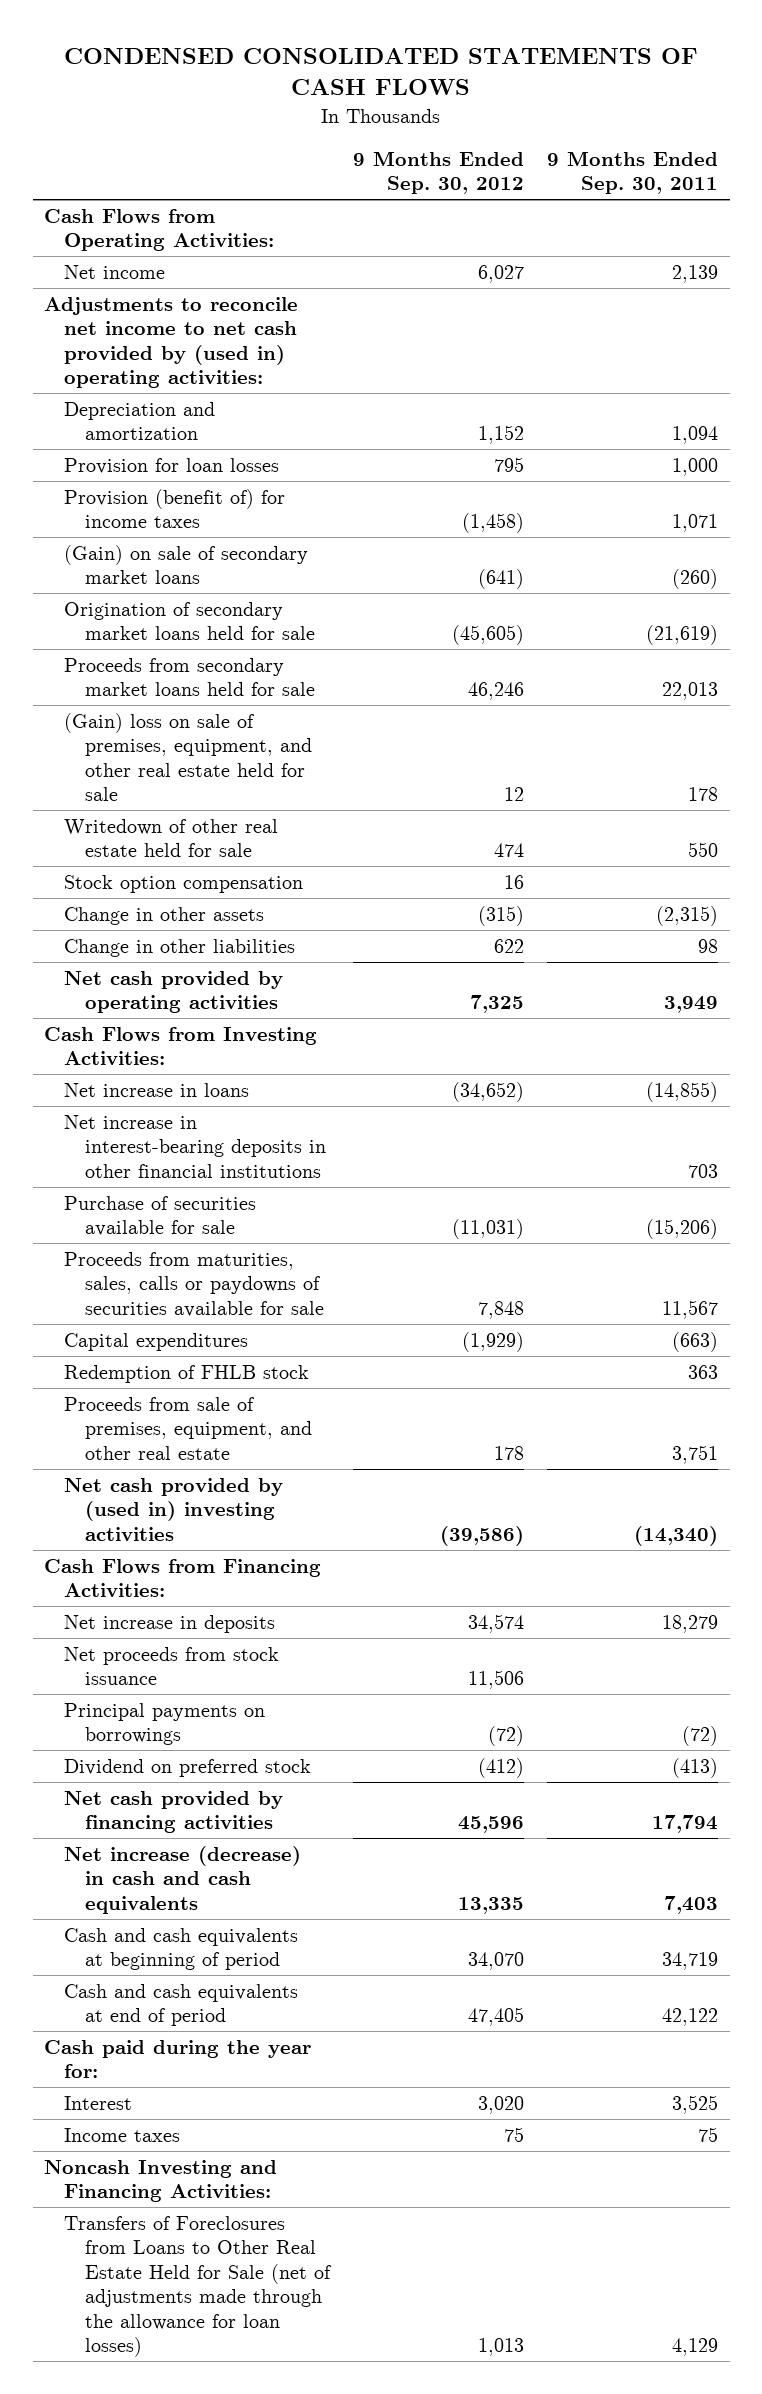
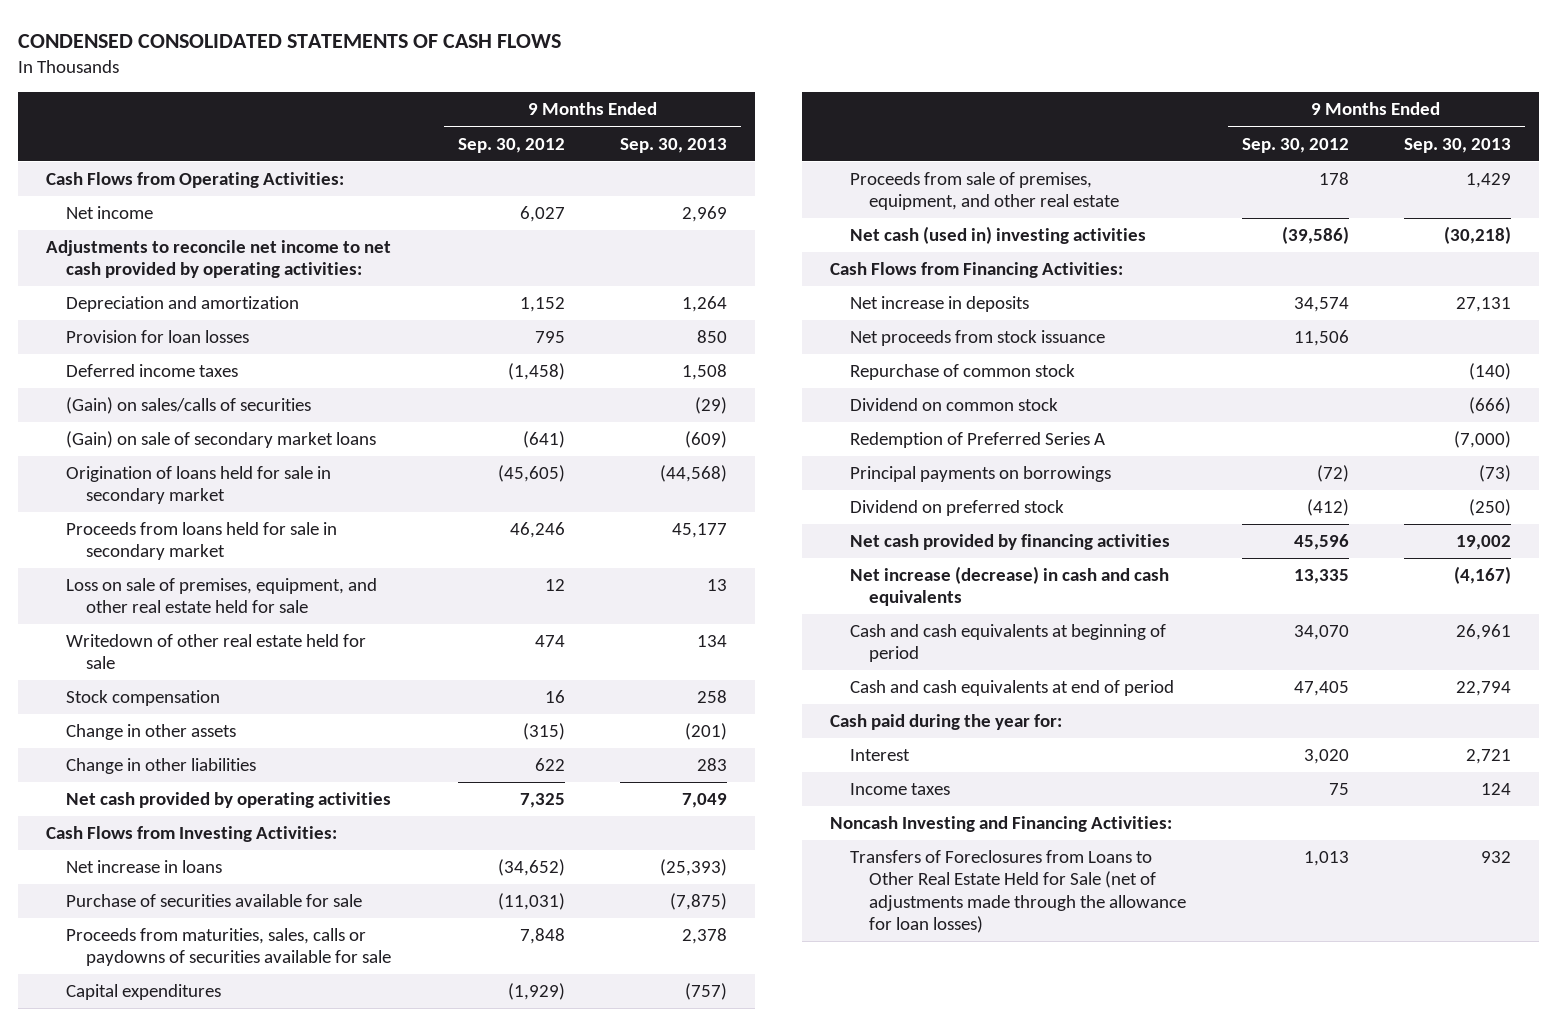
- | 9 Months Ended Sep. 30, 2012 | 9 Months Ended Sep. 30, 2011
+ | 9 Months Ended Sep. 30, 2012 | 9 Months Ended Sep. 30, 2013
- Adjustments to reconcile net income to net cash provided by (used in) operating activities:
+ Adjustments to reconcile net income to net cash provided by operating activities:
- Provision (benefit of) for income taxes | (1,458) | 1,071
+ Deferred income taxes | (1,458) | 1,508
+ (Gain) on sales/calls of securities | | (29)
- Origination of secondary market loans held for sale | (45,605) | (21,619)
- Proceeds from secondary market loans held for sale | 46,246 | 22,013
- (Gain) loss on sale of premises, equipment, and other real estate held for sale | 12 | 178
+ Origination of loans held for sale in secondary market | (45,605) | (44,568)
+ Proceeds from loans held for sale in secondary market | 46,246 | 45,177
+ Loss on sale of premises, equipment, and other real estate held for sale | 12 | 13
- Stock option compensation | 16 |
+ Stock compensation | 16 | 258
- Net increase in interest-bearing deposits in other financial institutions | | 703
- Redemption of FHLB stock | | 363
- Net cash provided by (used in) investing activities | (39,586) | (14,340)
+ Net cash (used in) investing activities | (39,586) | (30,218)
+ Repurchase of common stock | | (140)
+ Dividend on common stock | | (666)
+ Redemption of Preferred Series A | | (7,000)

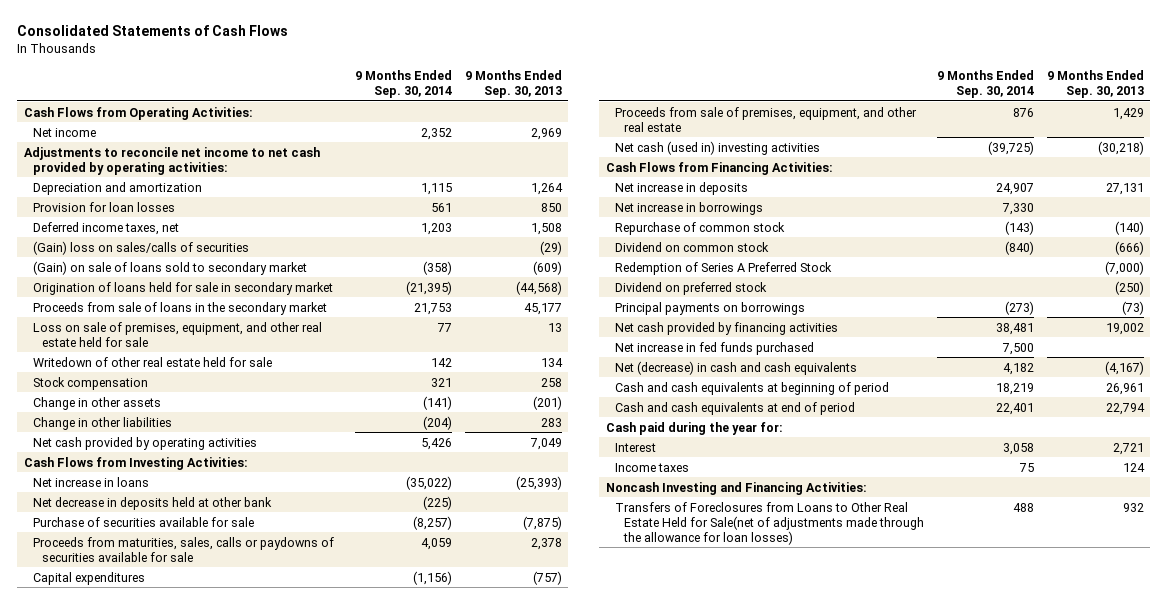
- CONDENSED CONSOLIDATED STATEMENTS OF CASH FLOWS
+ Consolidated Statements of Cash Flows
- | 9 Months Ended Sep. 30, 2012 | 9 Months Ended Sep. 30, 2013
+ | 9 Months Ended Sep. 30, 2014 | 9 Months Ended Sep. 30, 2013
- Deferred income taxes | (1,458) | 1,508
- (Gain) on sales/calls of securities | | (29)
- (Gain) on sale of secondary market loans | (641) | (609)
+ Deferred income taxes, net | 1,203 | 1,508
+ (Gain) loss on sales/calls of securities | | (29)
+ (Gain) on sale of loans sold to secondary market | (358) | (609)
- Proceeds from loans held for sale in secondary market | 46,246 | 45,177
+ Proceeds from sale of loans in the secondary market | 21,753 | 45,177
+ Net decrease in deposits held at other bank | (225) |
- Net proceeds from stock issuance | 11,506 |
+ Net increase in borrowings | 7,330 |
- Redemption of Preferred Series A | | (7,000)
+ Redemption of Series A Preferred Stock | | (7,000)
moved down: Principal payments on borrowings | (273) | (73)
- Net increase (decrease) in cash and cash equivalents | 13,335 | (4,167)
+ Net increase in fed funds purchased | 7,500 |
+ Net (decrease) in cash and cash equivalents | 4,182 | (4,167)
- Transfers of Foreclosures from Loans to Other Real Estate Held for Sale (net of adjustments made through the allowance for loan losses) | 1,013 | 932
+ Transfers of Foreclosures from Loans to Other Real Estate Held for Sale(net of adjustments made through the allowance for loan losses) | 488 | 932

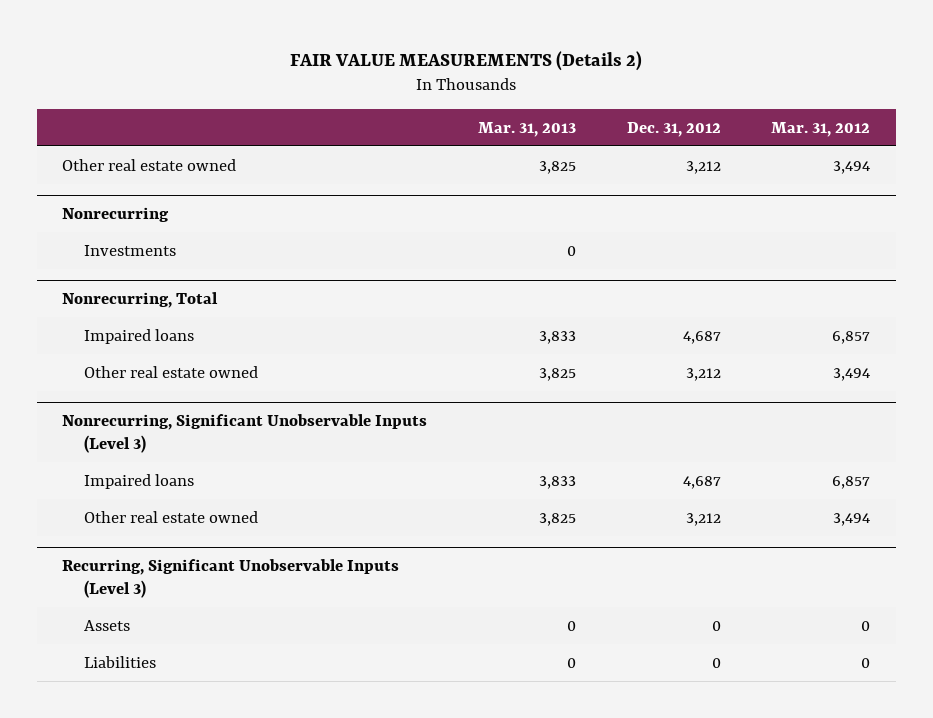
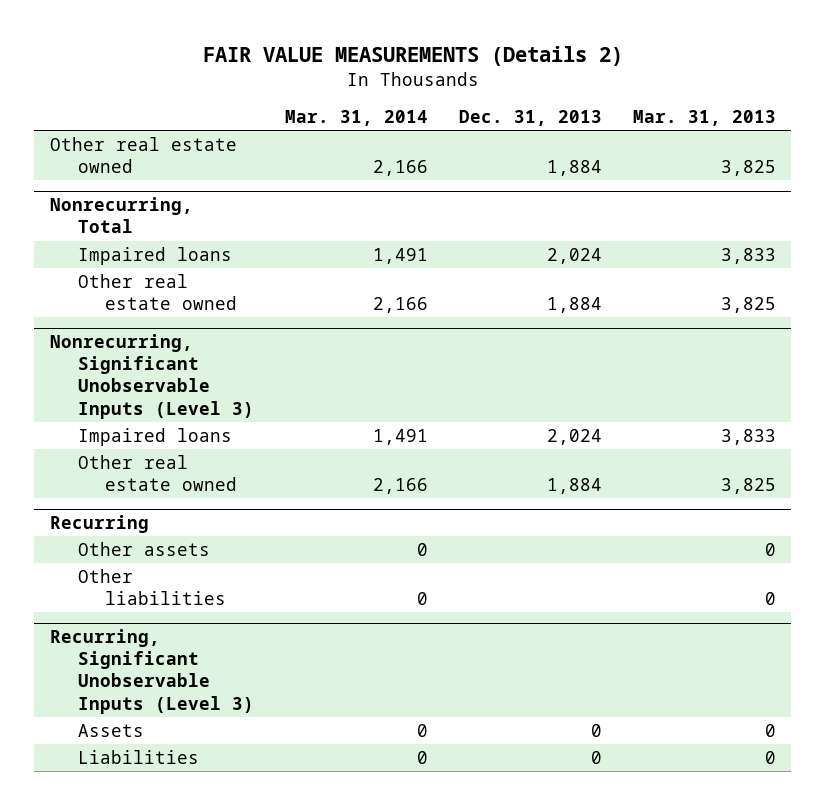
- | Mar. 31, 2013 | Dec. 31, 2012 | Mar. 31, 2012
+ | Mar. 31, 2014 | Dec. 31, 2013 | Mar. 31, 2013
- Nonrecurring
- Investments | 0 | |
+ Recurring
+ Other assets | 0 | | 0
+ Other liabilities | 0 | | 0

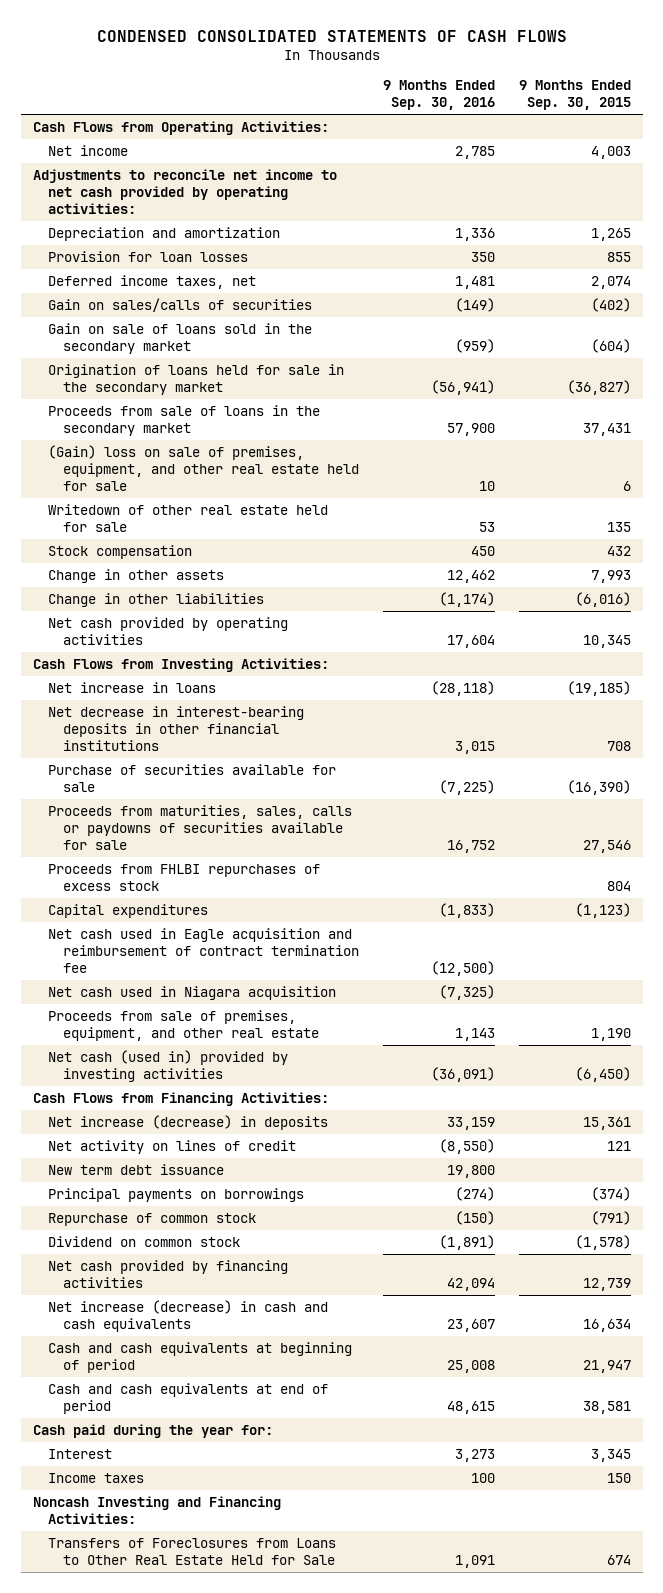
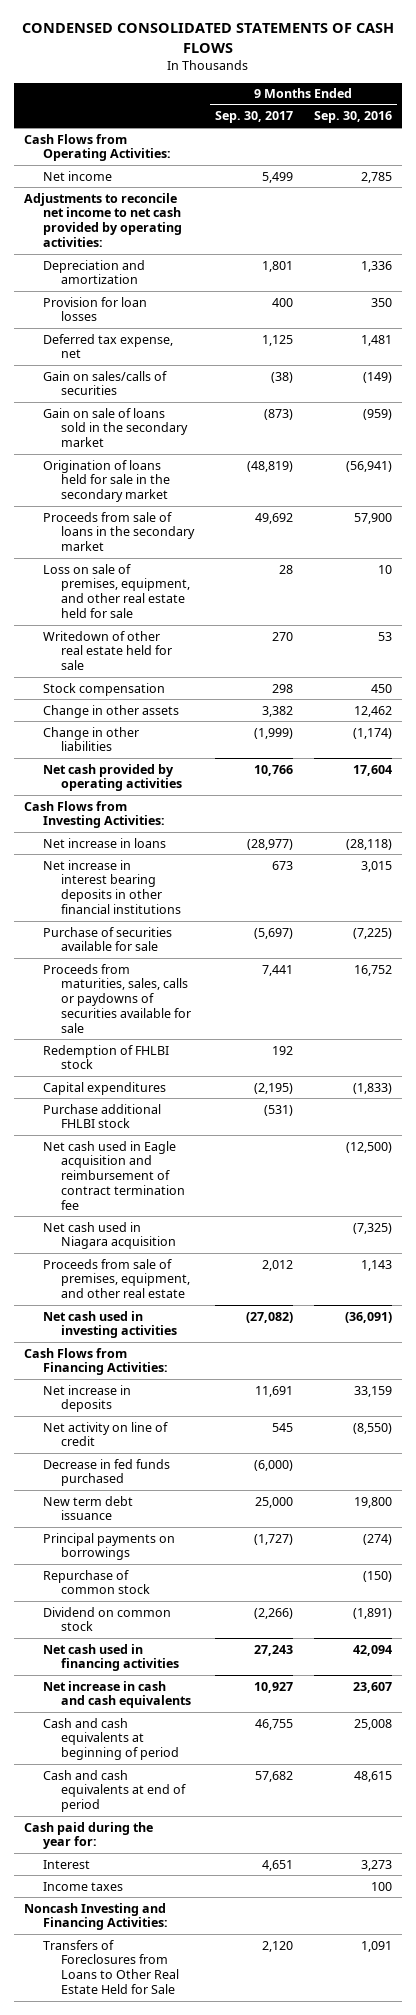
- | 9 Months Ended Sep. 30, 2016 | 9 Months Ended Sep. 30, 2015
+ | 9 Months Ended Sep. 30, 2017 | 9 Months Ended Sep. 30, 2016
- Deferred income taxes, net | 1,481 | 2,074
+ Deferred tax expense, net | 1,125 | 1,481
- (Gain) loss on sale of premises, equipment, and other real estate held for sale | 10 | 6
+ Loss on sale of premises, equipment, and other real estate held for sale | 28 | 10
- Net decrease in interest-bearing deposits in other financial institutions | 3,015 | 708
+ Net increase in interest bearing deposits in other financial institutions | 673 | 3,015
- Proceeds from FHLBI repurchases of excess stock | | 804
+ Redemption of FHLBI stock | 192 |
+ Purchase additional FHLBI stock | (531) |
- Net cash (used in) provided by investing activities | (36,091) | (6,450)
+ Net cash used in investing activities | (27,082) | (36,091)
- Net increase (decrease) in deposits | 33,159 | 15,361
- Net activity on lines of credit | (8,550) | 121
+ Net increase in deposits | 11,691 | 33,159
+ Net activity on line of credit | 545 | (8,550)
+ Decrease in fed funds purchased | (6,000) |
- Net cash provided by financing activities | 42,094 | 12,739
- Net increase (decrease) in cash and cash equivalents | 23,607 | 16,634
+ Net cash used in financing activities | 27,243 | 42,094
+ Net increase in cash and cash equivalents | 10,927 | 23,607

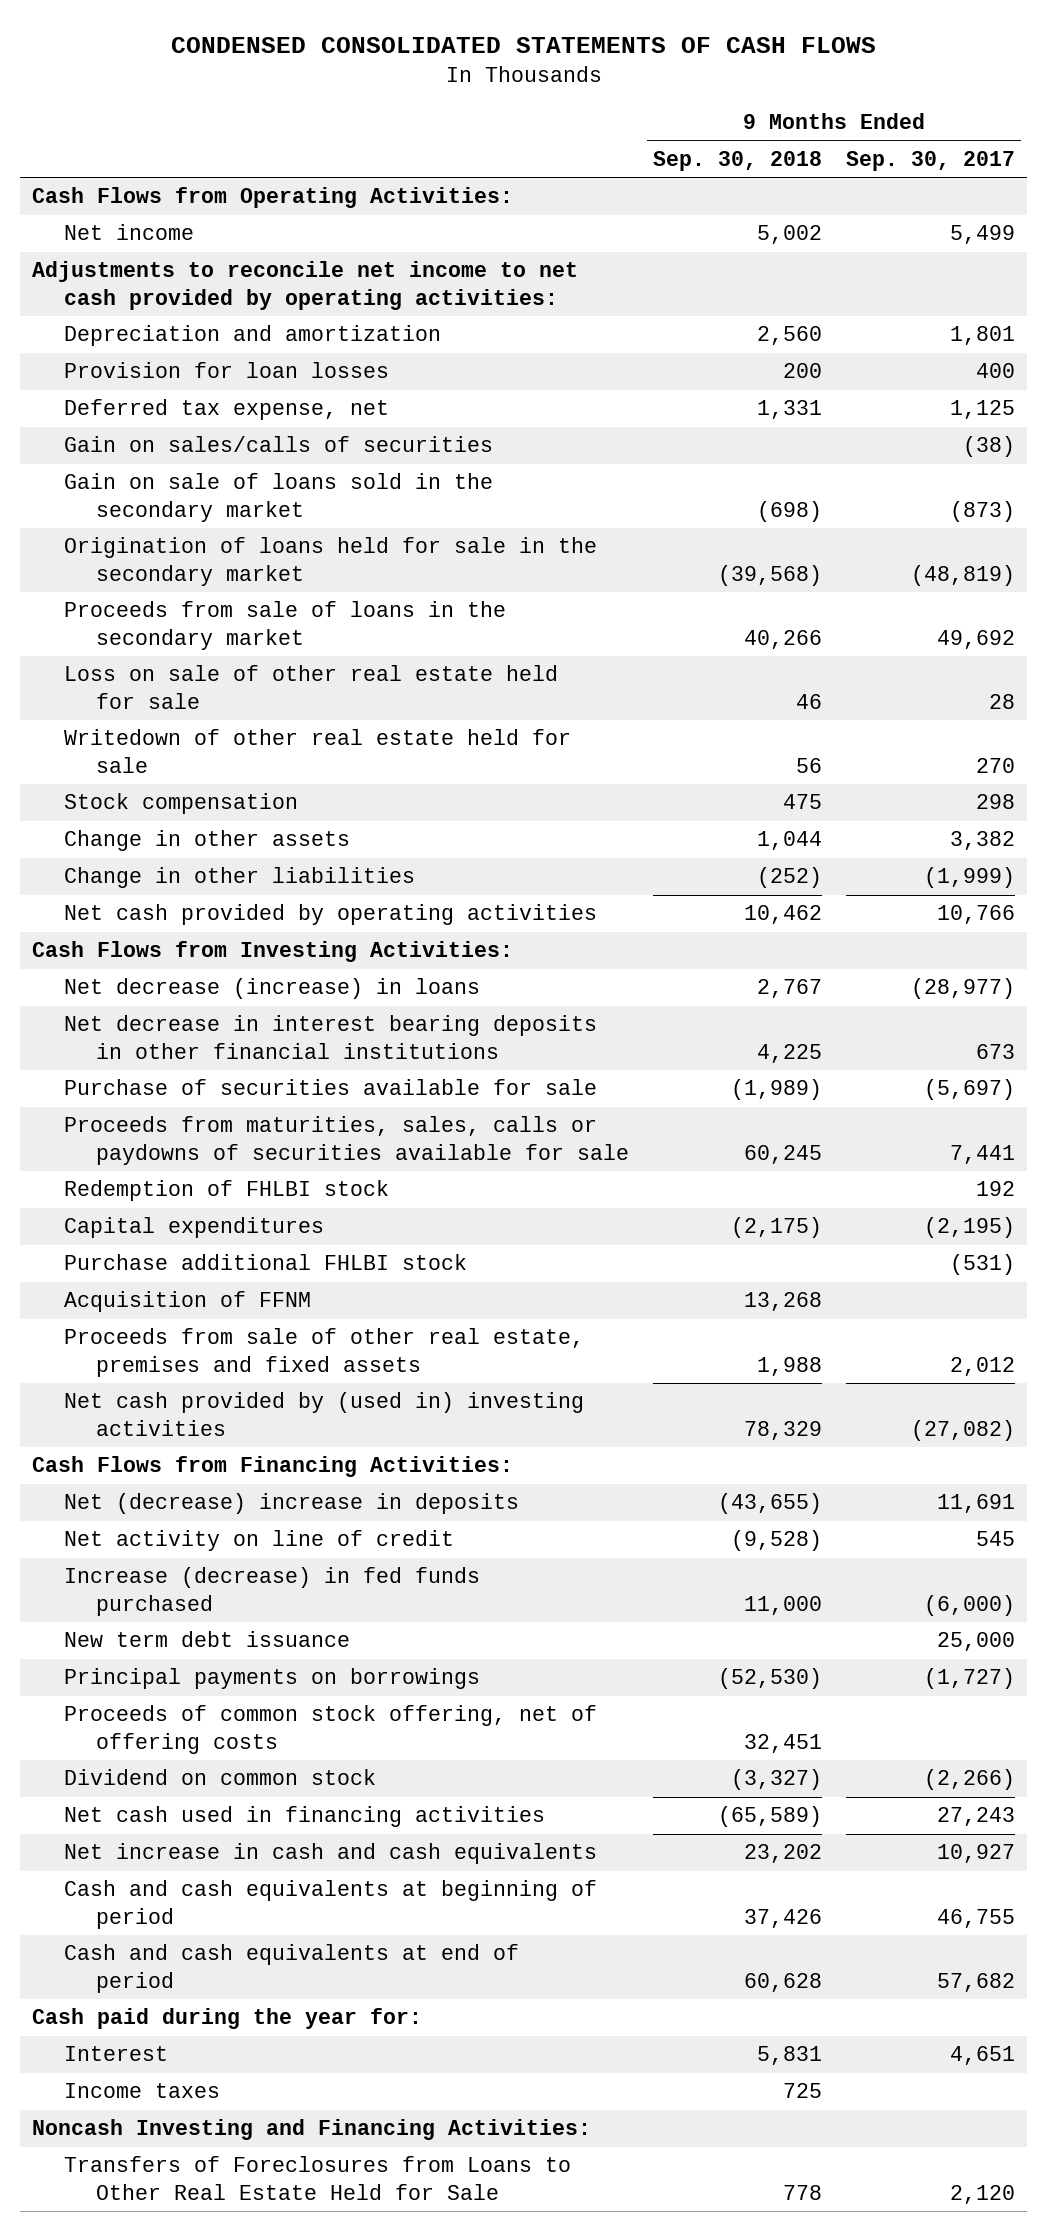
- | 9 Months Ended Sep. 30, 2017 | 9 Months Ended Sep. 30, 2016
+ | 9 Months Ended Sep. 30, 2018 | 9 Months Ended Sep. 30, 2017
- Loss on sale of premises, equipment, and other real estate held for sale | 28 | 10
+ Loss on sale of other real estate held for sale | 46 | 28
- Net increase in loans | (28,977) | (28,118)
- Net increase in interest bearing deposits in other financial institutions | 673 | 3,015
+ Net decrease (increase) in loans | 2,767 | (28,977)
+ Net decrease in interest bearing deposits in other financial institutions | 4,225 | 673
- Net cash used in Eagle acquisition and reimbursement of contract termination fee | | (12,500)
- Net cash used in Niagara acquisition | | (7,325)
- Proceeds from sale of premises, equipment, and other real estate | 2,012 | 1,143
- Net cash used in investing activities | (27,082) | (36,091)
+ Acquisition of FFNM | 13,268 |
+ Proceeds from sale of other real estate, premises and fixed assets | 1,988 | 2,012
+ Net cash provided by (used in) investing activities | 78,329 | (27,082)
- Net increase in deposits | 11,691 | 33,159
+ Net (decrease) increase in deposits | (43,655) | 11,691
- Decrease in fed funds purchased | (6,000) |
+ Increase (decrease) in fed funds purchased | 11,000 | (6,000)
- Repurchase of common stock | | (150)
+ Proceeds of common stock offering, net of offering costs | 32,451 |

